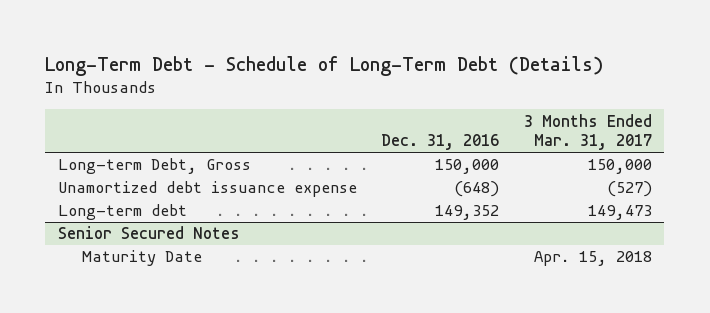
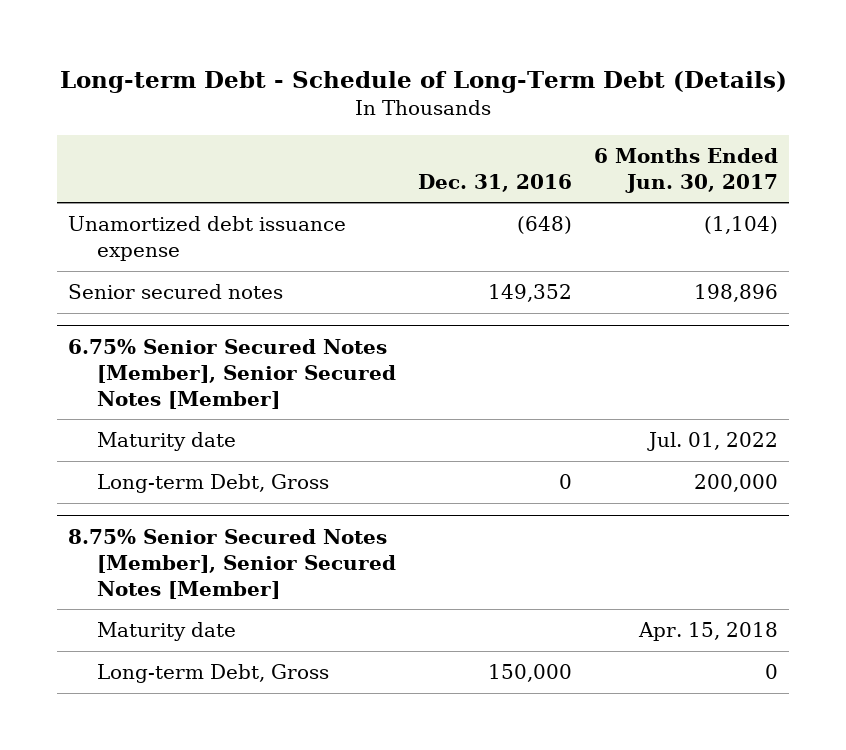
- Long-Term Debt - Schedule of Long-Term Debt (Details)
+ Long-term Debt - Schedule of Long-Term Debt (Details)
- | Dec. 31, 2016 | 3 Months Ended Mar. 31, 2017
+ | Dec. 31, 2016 | 6 Months Ended Jun. 30, 2017
- Long-term Debt, Gross | 150,000 | 150,000
- Long-term debt | 149,352 | 149,473
- Senior Secured Notes
- Maturity Date | | Apr. 15, 2018
+ Senior secured notes | 149,352 | 198,896
+ 6.75% Senior Secured Notes [Member], Senior Secured Notes [Member]
+ Maturity date | | Jul. 01, 2022
+ Long-term Debt, Gross | 0 | 200,000
+ 8.75% Senior Secured Notes [Member], Senior Secured Notes [Member]
+ Maturity date | | Apr. 15, 2018
+ Long-term Debt, Gross | 150,000 | 0

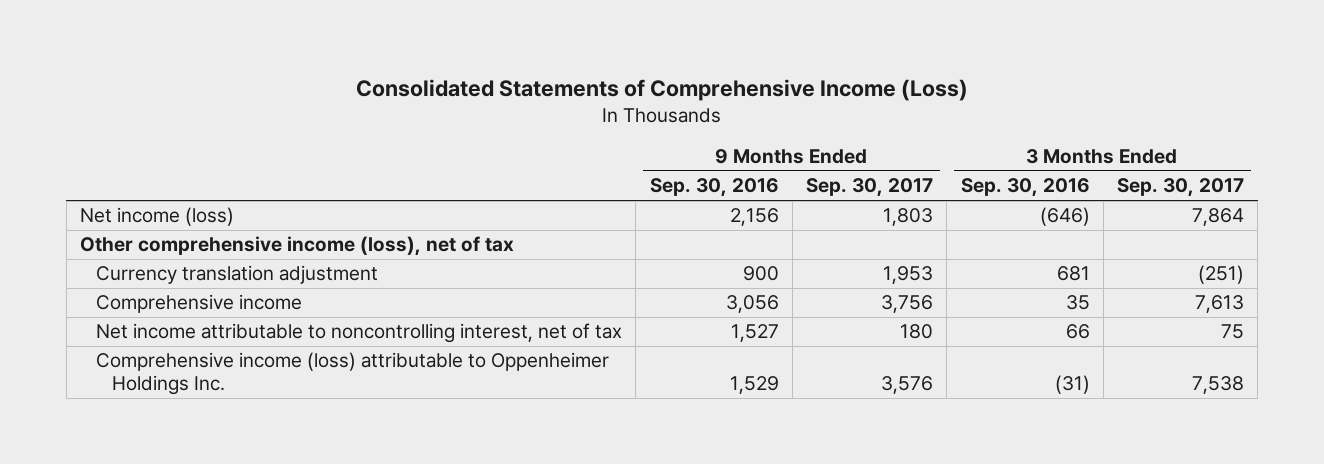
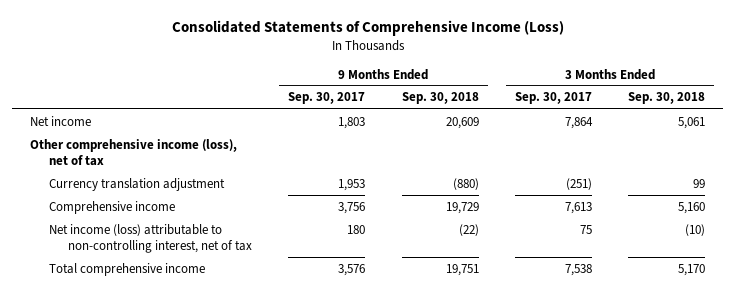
- | 9 Months Ended Sep. 30, 2016 | 9 Months Ended Sep. 30, 2017 | 3 Months Ended Sep. 30, 2016 | 3 Months Ended Sep. 30, 2017
+ | 9 Months Ended Sep. 30, 2017 | 9 Months Ended Sep. 30, 2018 | 3 Months Ended Sep. 30, 2017 | 3 Months Ended Sep. 30, 2018
- Net income (loss) | 2,156 | 1,803 | (646) | 7,864
+ Net income | 1,803 | 20,609 | 7,864 | 5,061
- Net income attributable to noncontrolling interest, net of tax | 1,527 | 180 | 66 | 75
- Comprehensive income (loss) attributable to Oppenheimer Holdings Inc. | 1,529 | 3,576 | (31) | 7,538
+ Net income (loss) attributable to non-controlling interest, net of tax | 180 | (22) | 75 | (10)
+ Total comprehensive income | 3,576 | 19,751 | 7,538 | 5,170

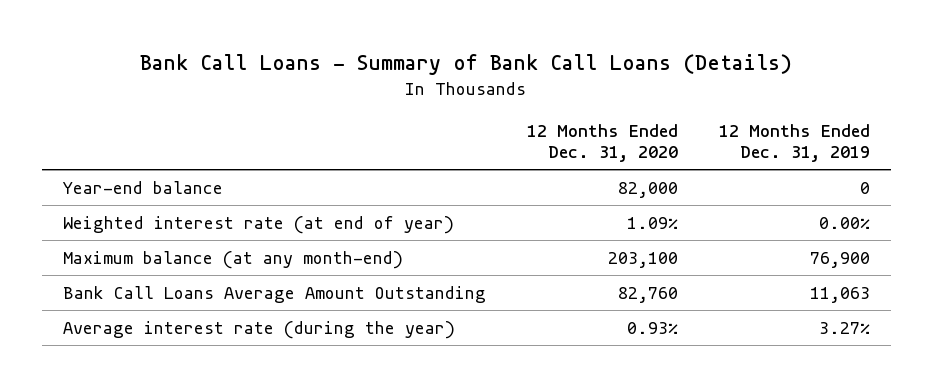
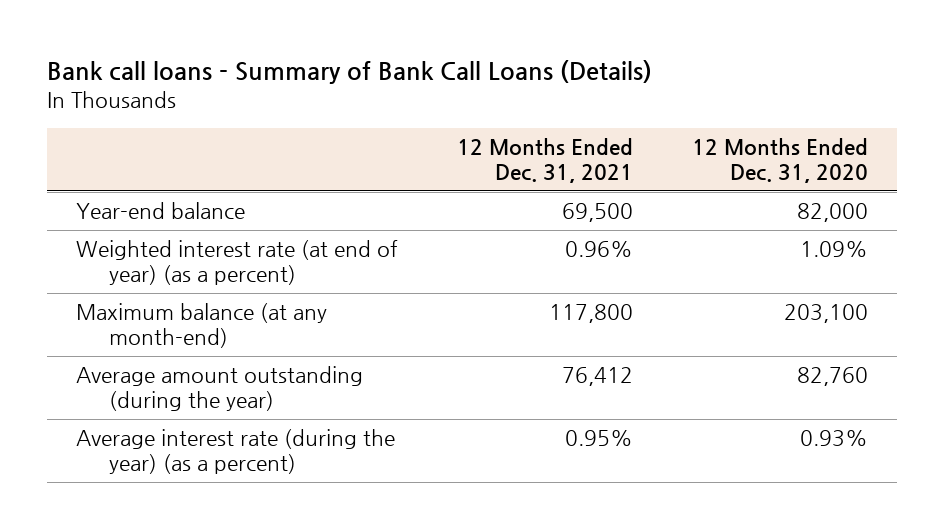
- Bank Call Loans - Summary of Bank Call Loans (Details)
+ Bank call loans - Summary of Bank Call Loans (Details)
- | 12 Months Ended Dec. 31, 2020 | 12 Months Ended Dec. 31, 2019
+ | 12 Months Ended Dec. 31, 2021 | 12 Months Ended Dec. 31, 2020
- Weighted interest rate (at end of year) | 1.09% | 0.00%
+ Weighted interest rate (at end of year) (as a percent) | 0.96% | 1.09%
- Bank Call Loans Average Amount Outstanding | 82,760 | 11,063
- Average interest rate (during the year) | 0.93% | 3.27%
+ Average amount outstanding (during the year) | 76,412 | 82,760
+ Average interest rate (during the year) (as a percent) | 0.95% | 0.93%

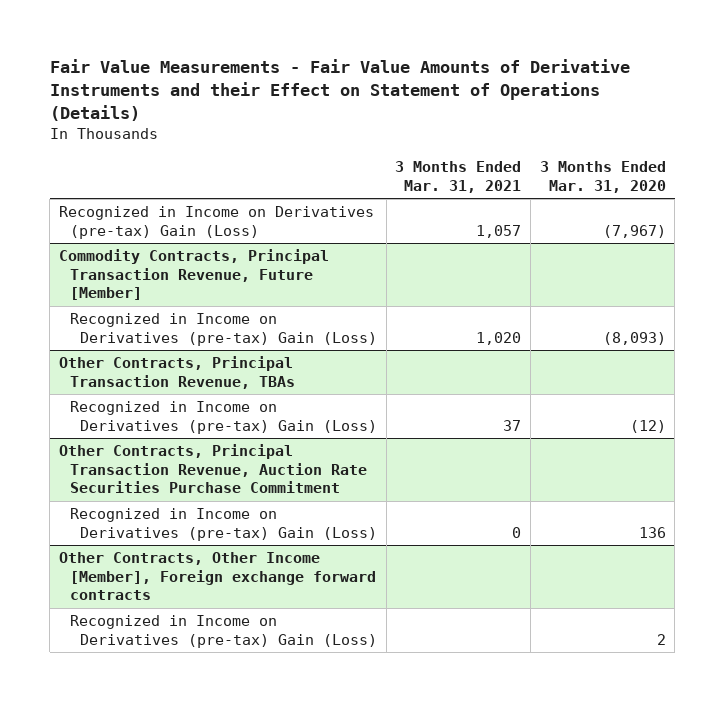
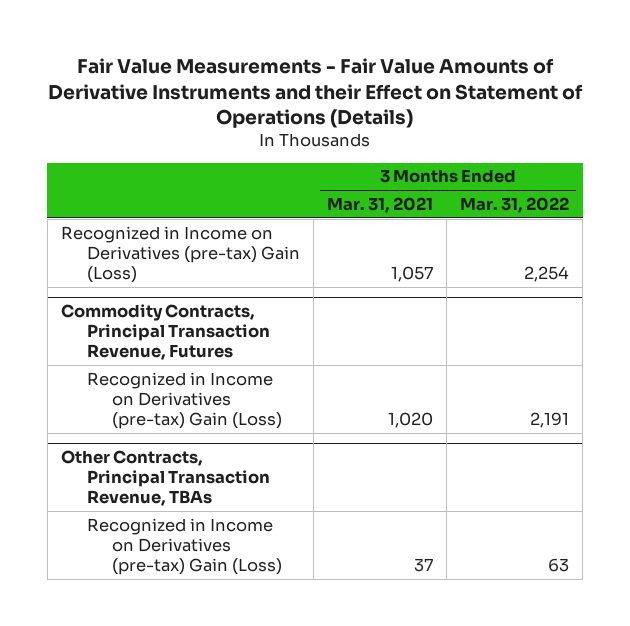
- | 3 Months Ended Mar. 31, 2021 | 3 Months Ended Mar. 31, 2020
+ | 3 Months Ended Mar. 31, 2021 | 3 Months Ended Mar. 31, 2022
- Commodity Contracts, Principal Transaction Revenue, Future [Member]
+ Commodity Contracts, Principal Transaction Revenue, Futures
- Other Contracts, Principal Transaction Revenue, Auction Rate Securities Purchase Commitment
- Recognized in Income on Derivatives (pre-tax) Gain (Loss) | 0 | 136
- Other Contracts, Other Income [Member], Foreign exchange forward contracts
- Recognized in Income on Derivatives (pre-tax) Gain (Loss) | | 2

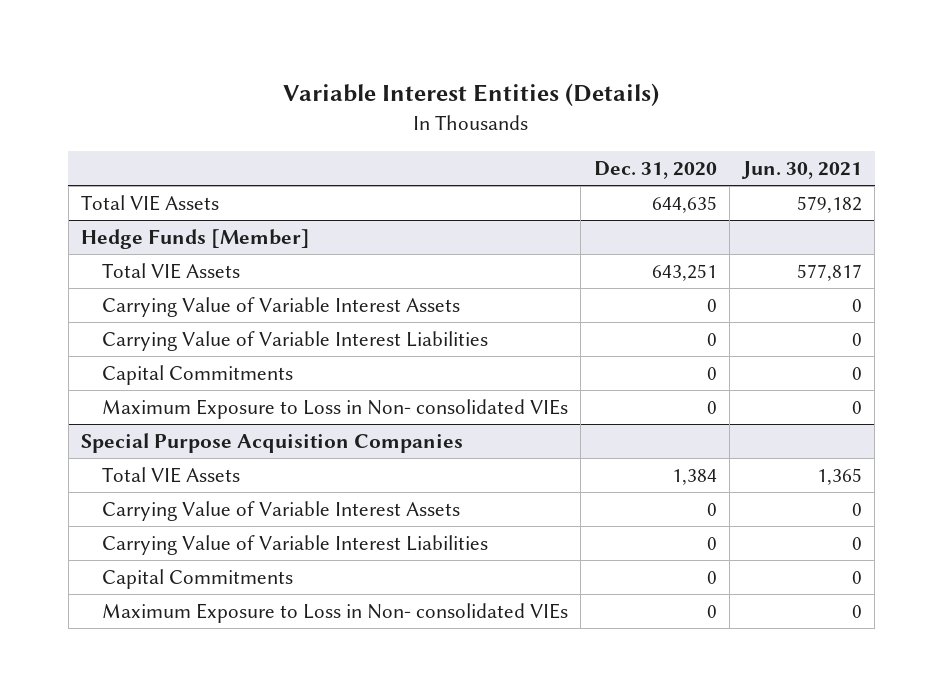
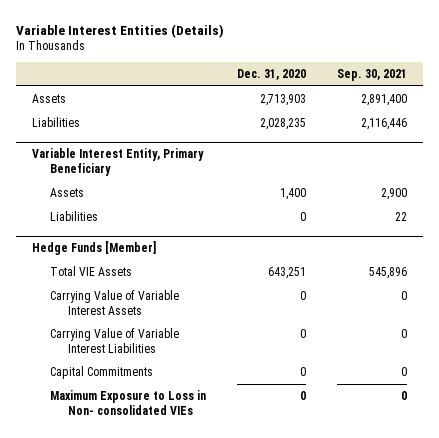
- | Dec. 31, 2020 | Jun. 30, 2021
+ | Dec. 31, 2020 | Sep. 30, 2021
- Total VIE Assets | 644,635 | 579,182
+ Assets | 2,713,903 | 2,891,400
+ Liabilities | 2,028,235 | 2,116,446
+ Variable Interest Entity, Primary Beneficiary
+ Assets | 1,400 | 2,900
+ Liabilities | 0 | 22
- Special Purpose Acquisition Companies
- Total VIE Assets | 1,384 | 1,365
- Carrying Value of Variable Interest Assets | 0 | 0
- Carrying Value of Variable Interest Liabilities | 0 | 0
- Capital Commitments | 0 | 0
- Maximum Exposure to Loss in Non- consolidated VIEs | 0 | 0

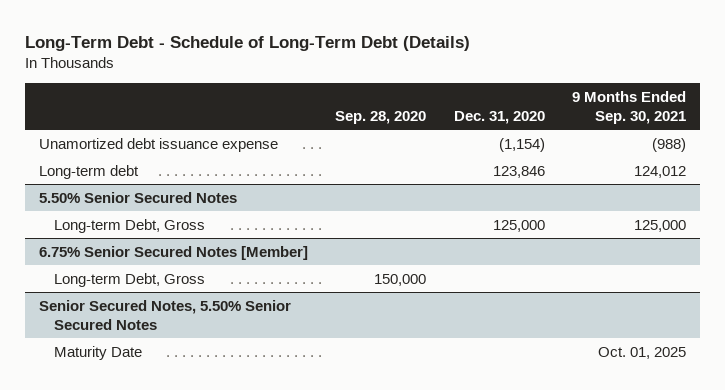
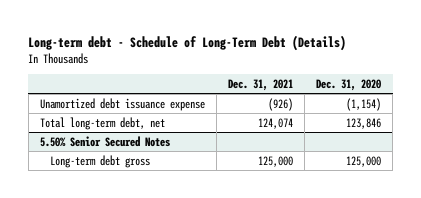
- Long-Term Debt - Schedule of Long-Term Debt (Details)
+ Long-term debt - Schedule of Long-Term Debt (Details)
- | Sep. 28, 2020 | Dec. 31, 2020 | 9 Months Ended Sep. 30, 2021
+ | Dec. 31, 2021 | Dec. 31, 2020
- Long-term debt | | 123,846 | 124,012
+ Total long-term debt, net | 124,074 | 123,846
@ 5.50% Senior Secured Notes
- Long-term Debt, Gross | | 125,000 | 125,000
- 6.75% Senior Secured Notes [Member]
- Long-term Debt, Gross | 150,000 | |
- Senior Secured Notes, 5.50% Senior Secured Notes
- Maturity Date | | | Oct. 01, 2025
@ 5.50% Senior Secured Notes
+ Long-term debt gross | 125,000 | 125,000

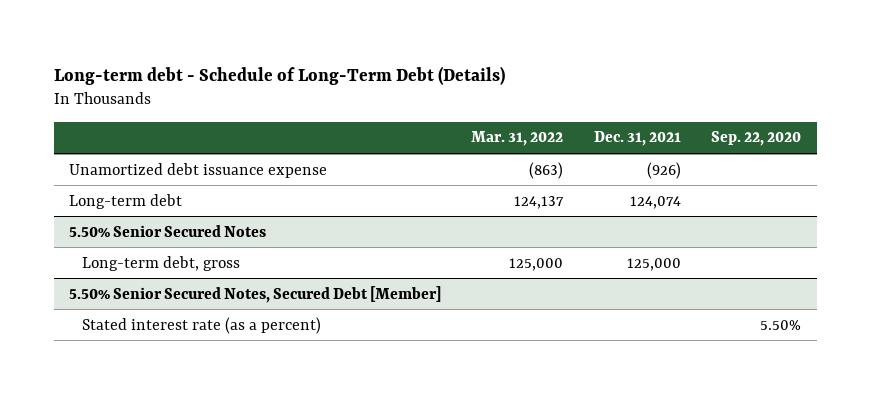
- | Dec. 31, 2021 | Dec. 31, 2020
+ | Mar. 31, 2022 | Dec. 31, 2021 | Sep. 22, 2020
- Total long-term debt, net | 124,074 | 123,846
+ Long-term debt | 124,137 | 124,074 |
@ 5.50% Senior Secured Notes
- Long-term debt gross | 125,000 | 125,000
+ Long-term debt, gross | 125,000 | 125,000 |
+ 5.50% Senior Secured Notes, Secured Debt [Member]
+ Stated interest rate (as a percent) | | | 5.50%

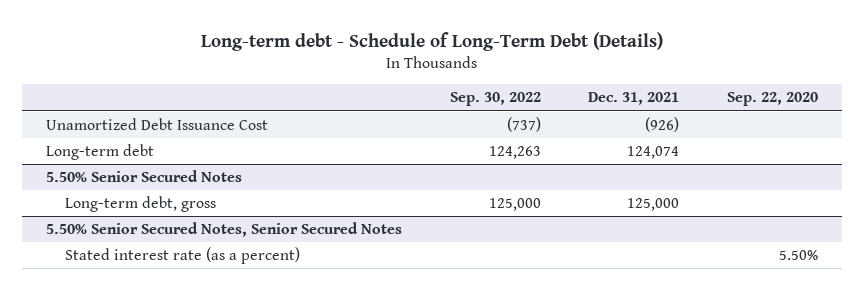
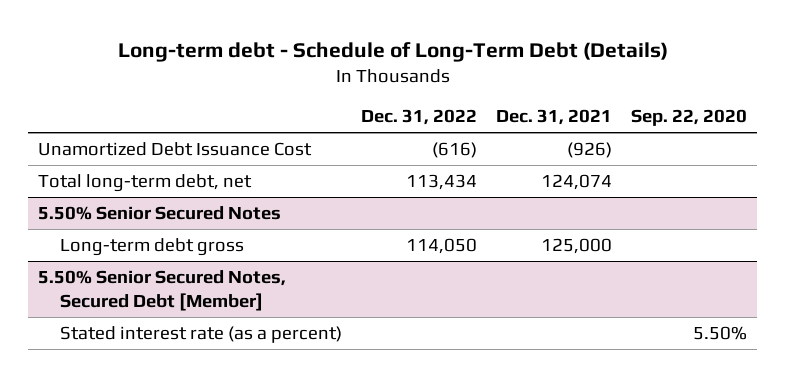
- | Sep. 30, 2022 | Dec. 31, 2021 | Sep. 22, 2020
+ | Dec. 31, 2022 | Dec. 31, 2021 | Sep. 22, 2020
- Long-term debt | 124,263 | 124,074 |
+ Total long-term debt, net | 113,434 | 124,074 |
@ 5.50% Senior Secured Notes
- Long-term debt, gross | 125,000 | 125,000 |
- 5.50% Senior Secured Notes, Senior Secured Notes
@ 5.50% Senior Secured Notes
+ Long-term debt gross | 114,050 | 125,000 |
+ 5.50% Senior Secured Notes, Secured Debt [Member]

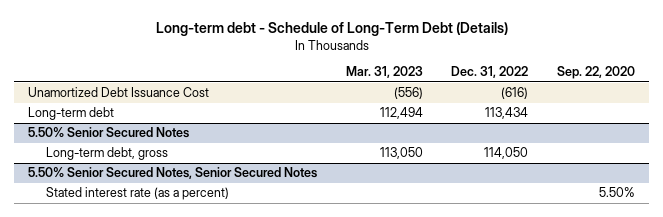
- | Dec. 31, 2022 | Dec. 31, 2021 | Sep. 22, 2020
+ | Mar. 31, 2023 | Dec. 31, 2022 | Sep. 22, 2020
- Total long-term debt, net | 113,434 | 124,074 |
+ Long-term debt | 112,494 | 113,434 |
@ 5.50% Senior Secured Notes
- Long-term debt gross | 114,050 | 125,000 |
- 5.50% Senior Secured Notes, Secured Debt [Member]
@ 5.50% Senior Secured Notes
+ Long-term debt, gross | 113,050 | 114,050 |
+ 5.50% Senior Secured Notes, Senior Secured Notes

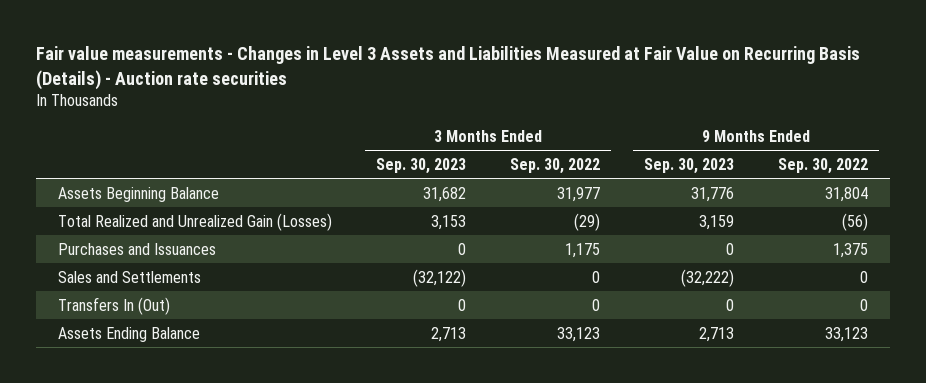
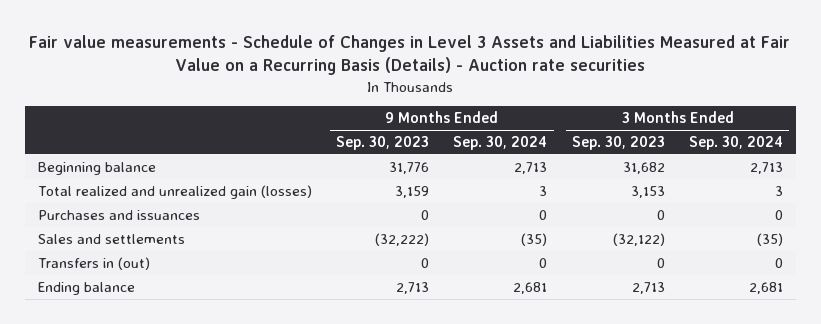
- Fair value measurements - Changes in Level 3 Assets and Liabilities Measured at Fair Value on Recurring Basis (Details) - Auction rate securities
+ Fair value measurements - Schedule of Changes in Level 3 Assets and Liabilities Measured at Fair Value on a Recurring Basis (Details) - Auction rate securities
- | 3 Months Ended Sep. 30, 2023 | 3 Months Ended Sep. 30, 2022 | 9 Months Ended Sep. 30, 2023 | 9 Months Ended Sep. 30, 2022
+ | 9 Months Ended Sep. 30, 2023 | 9 Months Ended Sep. 30, 2024 | 3 Months Ended Sep. 30, 2023 | 3 Months Ended Sep. 30, 2024
- Assets Beginning Balance | 31,682 | 31,977 | 31,776 | 31,804
- Total Realized and Unrealized Gain (Losses) | 3,153 | (29) | 3,159 | (56)
- Purchases and Issuances | 0 | 1,175 | 0 | 1,375
- Sales and Settlements | (32,122) | 0 | (32,222) | 0
- Transfers In (Out) | 0 | 0 | 0 | 0
- Assets Ending Balance | 2,713 | 33,123 | 2,713 | 33,123
+ Beginning balance | 31,776 | 2,713 | 31,682 | 2,713
+ Total realized and unrealized gain (losses) | 3,159 | 3 | 3,153 | 3
+ Purchases and issuances | 0 | 0 | 0 | 0
+ Sales and settlements | (32,222) | (35) | (32,122) | (35)
+ Transfers in (out) | 0 | 0 | 0 | 0
+ Ending balance | 2,713 | 2,681 | 2,713 | 2,681

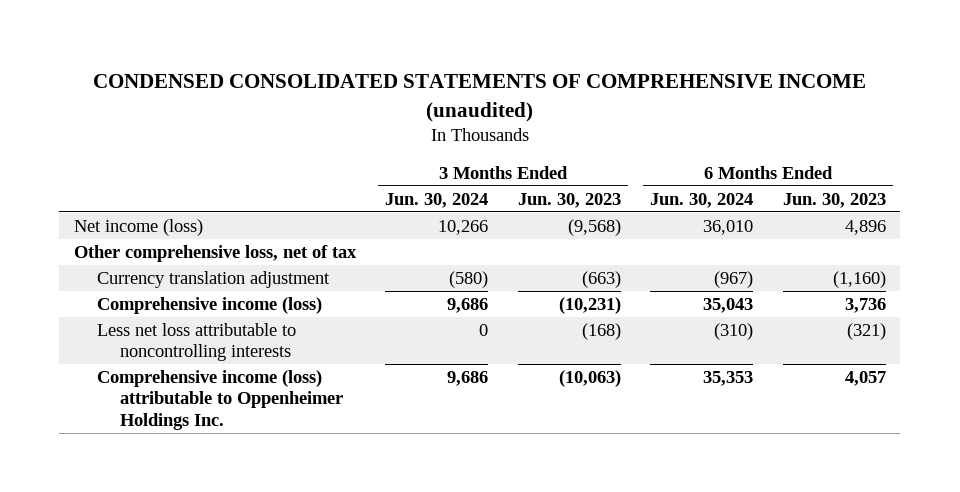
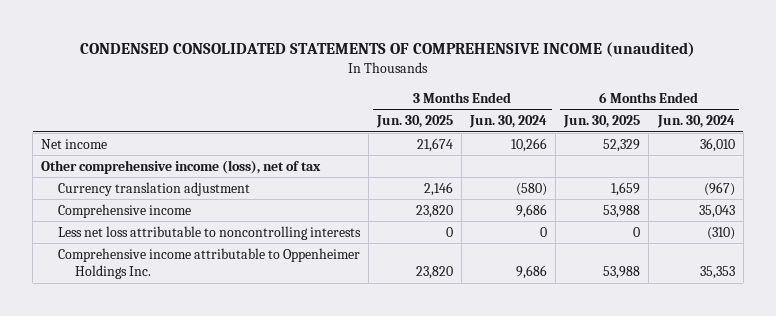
- | 3 Months Ended Jun. 30, 2024 | 3 Months Ended Jun. 30, 2023 | 6 Months Ended Jun. 30, 2024 | 6 Months Ended Jun. 30, 2023
+ | 3 Months Ended Jun. 30, 2025 | 3 Months Ended Jun. 30, 2024 | 6 Months Ended Jun. 30, 2025 | 6 Months Ended Jun. 30, 2024
- Net income (loss) | 10,266 | (9,568) | 36,010 | 4,896
- Other comprehensive loss, net of tax
+ Net income | 21,674 | 10,266 | 52,329 | 36,010
+ Other comprehensive income (loss), net of tax
- Comprehensive income (loss) | 9,686 | (10,231) | 35,043 | 3,736
+ Comprehensive income | 23,820 | 9,686 | 53,988 | 35,043
- Comprehensive income (loss) attributable to Oppenheimer Holdings Inc. | 9,686 | (10,063) | 35,353 | 4,057
+ Comprehensive income attributable to Oppenheimer Holdings Inc. | 23,820 | 9,686 | 53,988 | 35,353

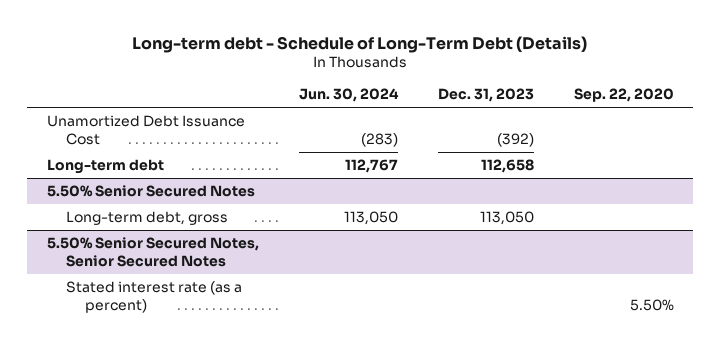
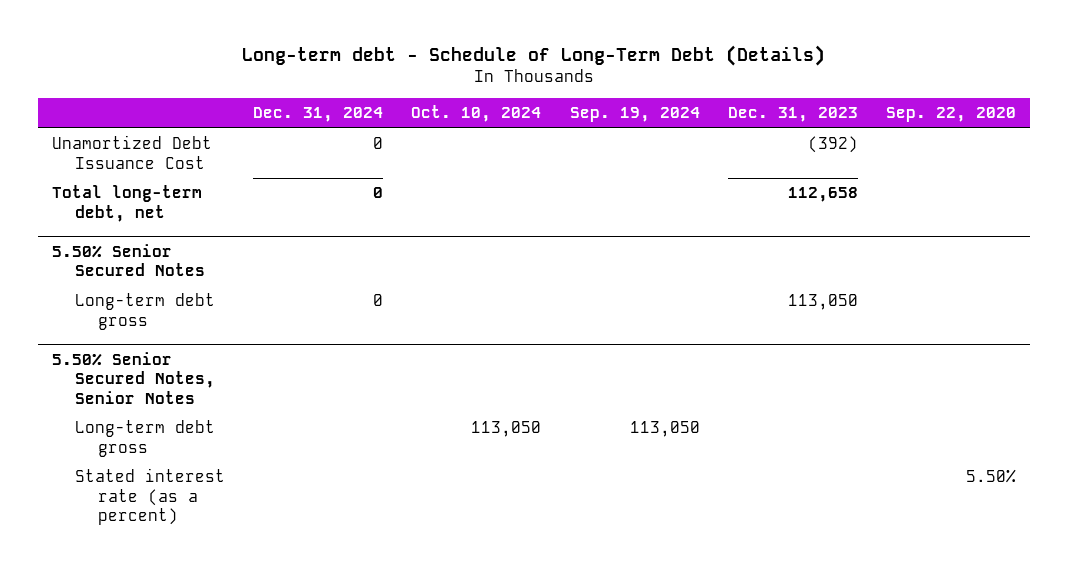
- | Jun. 30, 2024 | Dec. 31, 2023 | Sep. 22, 2020
+ | Dec. 31, 2024 | Oct. 10, 2024 | Sep. 19, 2024 | Dec. 31, 2023 | Sep. 22, 2020
- Long-term debt | 112,767 | 112,658 |
+ Total long-term debt, net | 0 | | | 112,658 |
@ 5.50% Senior Secured Notes
- Long-term debt, gross | 113,050 | 113,050 |
- 5.50% Senior Secured Notes, Senior Secured Notes
@ 5.50% Senior Secured Notes
+ Long-term debt gross | 0 | | | 113,050 |
+ 5.50% Senior Secured Notes, Senior Notes
+ Long-term debt gross | | 113,050 | 113,050 | |

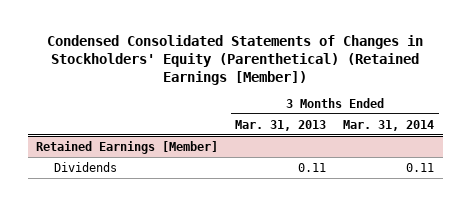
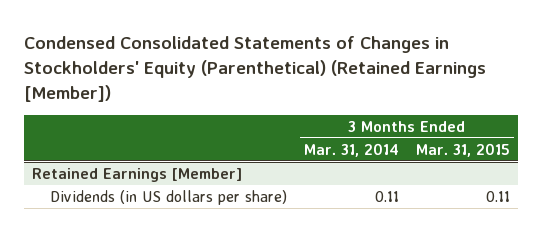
- | 3 Months Ended Mar. 31, 2013 | 3 Months Ended Mar. 31, 2014
+ | 3 Months Ended Mar. 31, 2014 | 3 Months Ended Mar. 31, 2015
@ Retained Earnings [Member]
- Dividends | 0.11 | 0.11
+ Dividends (in US dollars per share) | 0.11 | 0.11

